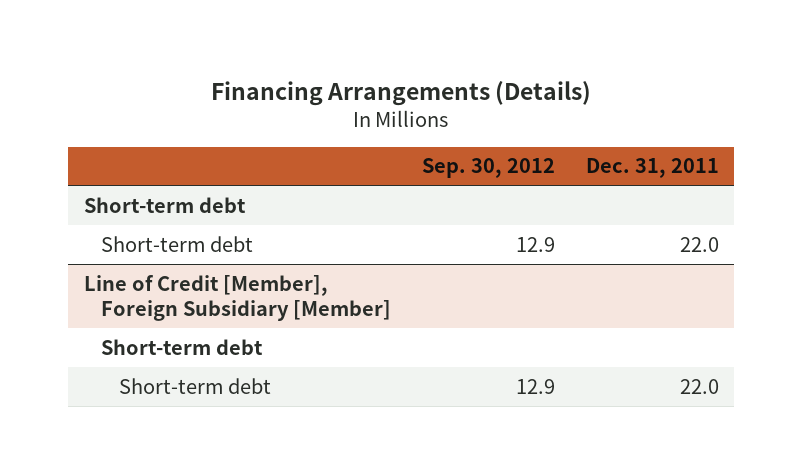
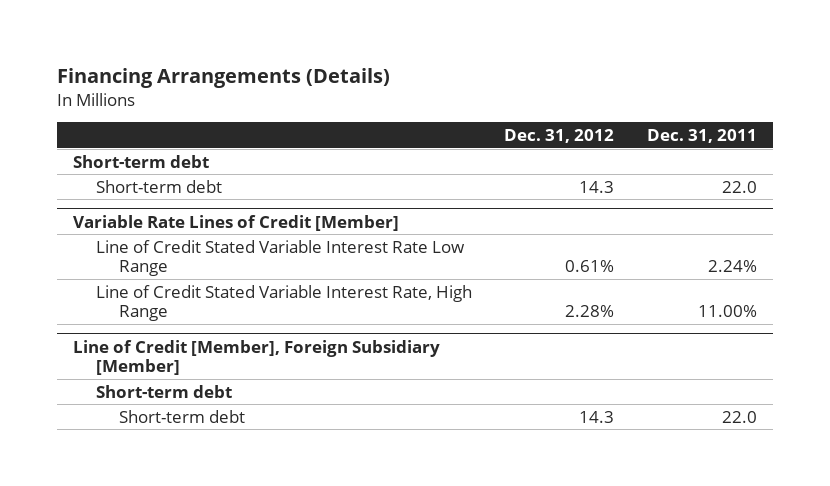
- | Sep. 30, 2012 | Dec. 31, 2011
+ | Dec. 31, 2012 | Dec. 31, 2011
+ Variable Rate Lines of Credit [Member]
+ Line of Credit Stated Variable Interest Rate Low Range | 0.61% | 2.24%
+ Line of Credit Stated Variable Interest Rate, High Range | 2.28% | 11.00%

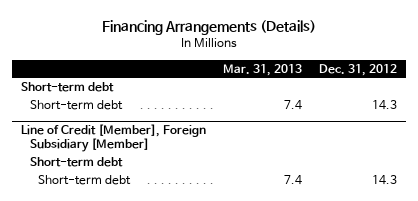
- | Dec. 31, 2012 | Dec. 31, 2011
+ | Mar. 31, 2013 | Dec. 31, 2012
- Variable Rate Lines of Credit [Member]
- Line of Credit Stated Variable Interest Rate Low Range | 0.61% | 2.24%
- Line of Credit Stated Variable Interest Rate, High Range | 2.28% | 11.00%

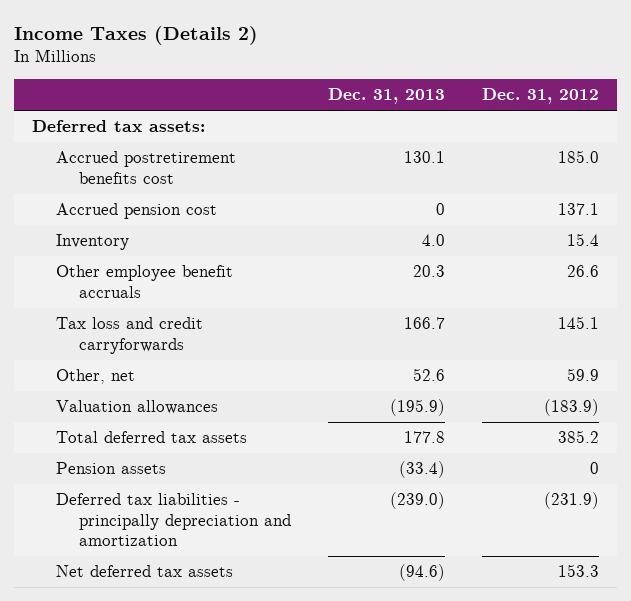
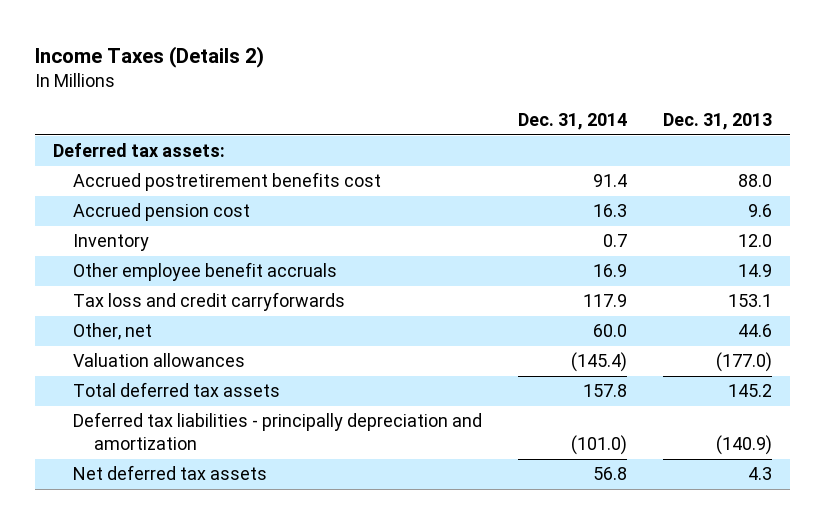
- | Dec. 31, 2013 | Dec. 31, 2012
+ | Dec. 31, 2014 | Dec. 31, 2013
- Accrued postretirement benefits cost | 130.1 | 185.0
- Accrued pension cost | 0 | 137.1
- Inventory | 4.0 | 15.4
- Other employee benefit accruals | 20.3 | 26.6
- Tax loss and credit carryforwards | 166.7 | 145.1
- Other, net | 52.6 | 59.9
- Valuation allowances | (195.9) | (183.9)
- Total deferred tax assets | 177.8 | 385.2
- Pension assets | (33.4) | 0
- Deferred tax liabilities - principally depreciation and amortization | (239.0) | (231.9)
- Net deferred tax assets | (94.6) | 153.3
+ Accrued postretirement benefits cost | 91.4 | 88.0
+ Accrued pension cost | 16.3 | 9.6
+ Inventory | 0.7 | 12.0
+ Other employee benefit accruals | 16.9 | 14.9
+ Tax loss and credit carryforwards | 117.9 | 153.1
+ Other, net | 60.0 | 44.6
+ Valuation allowances | (145.4) | (177.0)
+ Total deferred tax assets | 157.8 | 145.2
+ Deferred tax liabilities - principally depreciation and amortization | (101.0) | (140.9)
+ Net deferred tax assets | 56.8 | 4.3

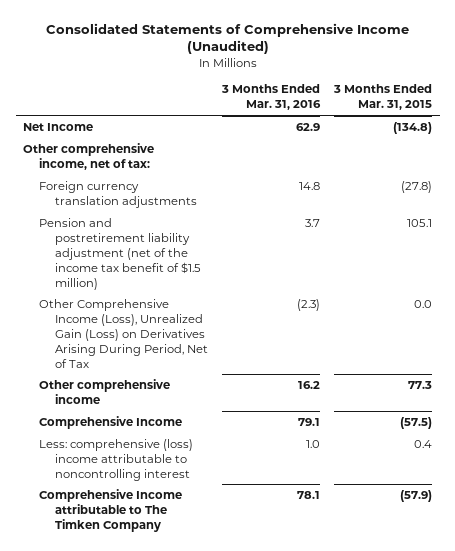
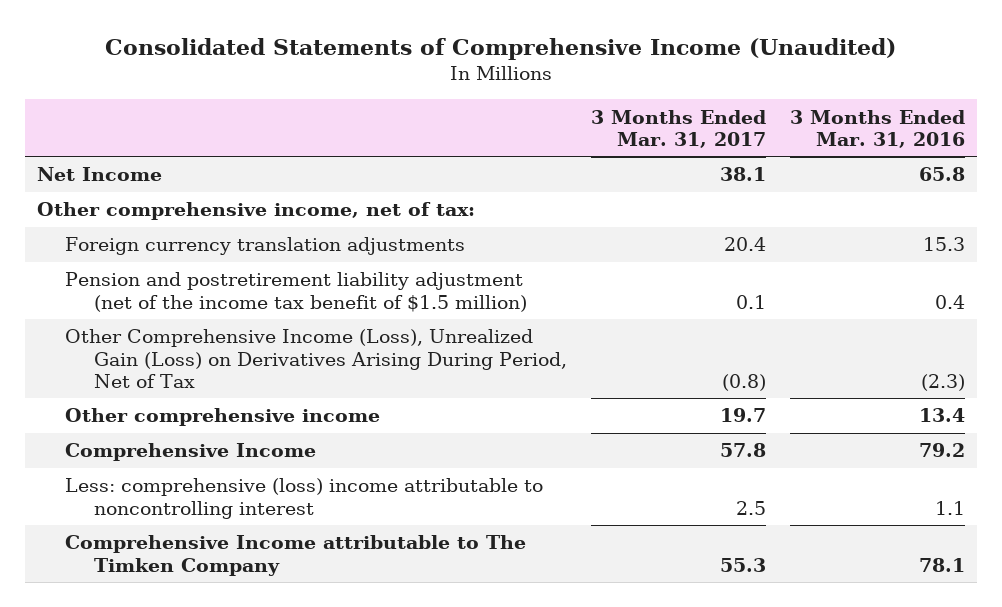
- | 3 Months Ended Mar. 31, 2016 | 3 Months Ended Mar. 31, 2015
+ | 3 Months Ended Mar. 31, 2017 | 3 Months Ended Mar. 31, 2016
- Net Income | 62.9 | (134.8)
+ Net Income | 38.1 | 65.8
- Foreign currency translation adjustments | 14.8 | (27.8)
- Pension and postretirement liability adjustment (net of the income tax benefit of $1.5 million) | 3.7 | 105.1
+ Foreign currency translation adjustments | 20.4 | 15.3
+ Pension and postretirement liability adjustment (net of the income tax benefit of $1.5 million) | 0.1 | 0.4
- Other comprehensive income | 16.2 | 77.3
- Comprehensive Income | 79.1 | (57.5)
- Less: comprehensive (loss) income attributable to noncontrolling interest | 1.0 | 0.4
+ Other comprehensive income | 19.7 | 13.4
+ Comprehensive Income | 57.8 | 79.2
+ Less: comprehensive (loss) income attributable to noncontrolling interest | 2.5 | 1.1

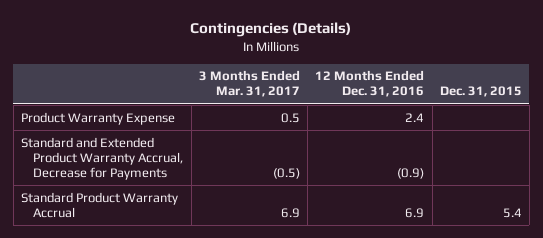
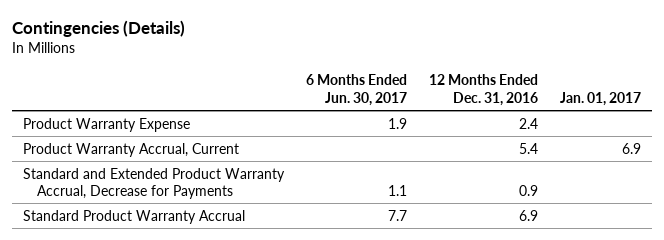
- | 3 Months Ended Mar. 31, 2017 | 12 Months Ended Dec. 31, 2016 | Dec. 31, 2015
+ | 6 Months Ended Jun. 30, 2017 | 12 Months Ended Dec. 31, 2016 | Jan. 01, 2017
- Standard and Extended Product Warranty Accrual, Decrease for Payments | (0.5) | (0.9) |
+ Product Warranty Accrual, Current | | 5.4 | 6.9
+ Standard and Extended Product Warranty Accrual, Decrease for Payments | 1.1 | 0.9 |

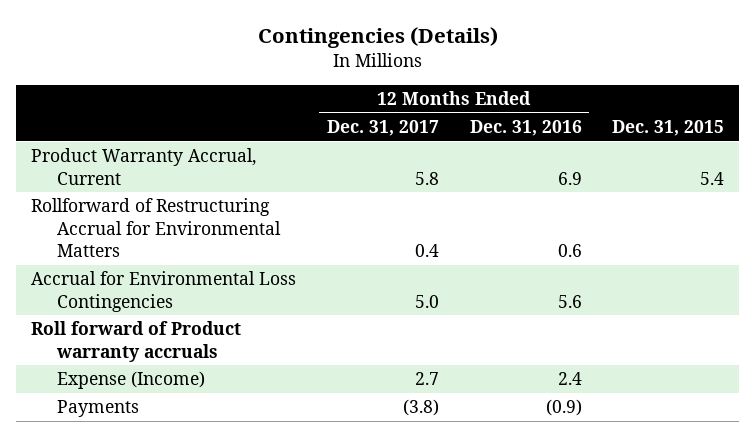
- | 6 Months Ended Jun. 30, 2017 | 12 Months Ended Dec. 31, 2016 | Jan. 01, 2017
+ | 12 Months Ended Dec. 31, 2017 | 12 Months Ended Dec. 31, 2016 | Dec. 31, 2015
- Product Warranty Expense | 1.9 | 2.4 |
- Product Warranty Accrual, Current | | 5.4 | 6.9
- Standard and Extended Product Warranty Accrual, Decrease for Payments | 1.1 | 0.9 |
- Standard Product Warranty Accrual | 7.7 | 6.9 |
+ Product Warranty Accrual, Current | 5.8 | 6.9 | 5.4
+ Rollforward of Restructuring Accrual for Environmental Matters | 0.4 | 0.6 |
+ Accrual for Environmental Loss Contingencies | 5.0 | 5.6 |
+ Roll forward of Product warranty accruals
+ Expense (Income) | 2.7 | 2.4 |
+ Payments | (3.8) | (0.9) |

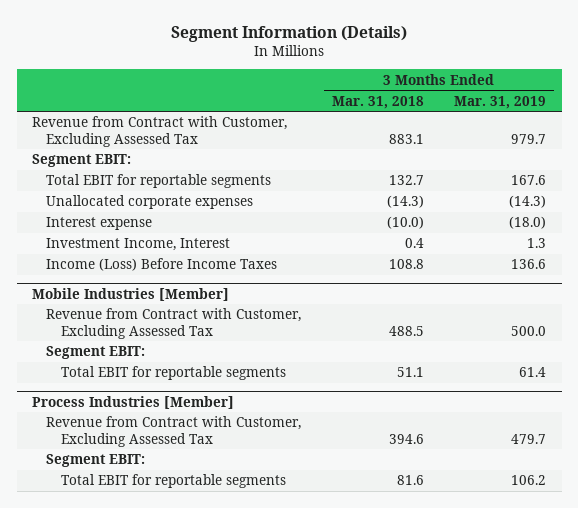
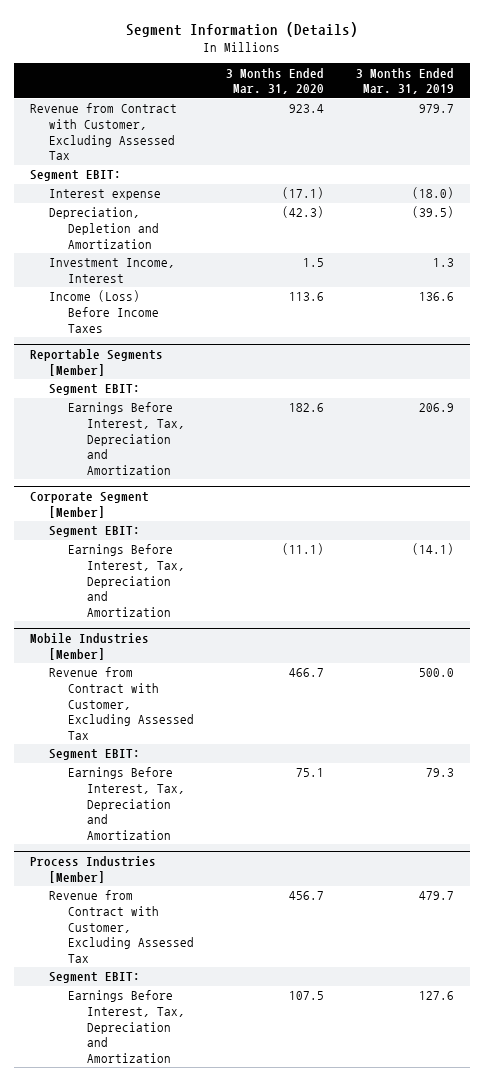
- | 3 Months Ended Mar. 31, 2018 | 3 Months Ended Mar. 31, 2019
+ | 3 Months Ended Mar. 31, 2020 | 3 Months Ended Mar. 31, 2019
- Total EBIT for reportable segments | 132.7 | 167.6
- Unallocated corporate expenses | (14.3) | (14.3)
+ Depreciation, Depletion and Amortization | (42.3) | (39.5)
+ Reportable Segments [Member]
+ Segment EBIT:
+ Earnings Before Interest, Tax, Depreciation and Amortization | 182.6 | 206.9
+ Corporate Segment [Member]
+ Segment EBIT:
+ Earnings Before Interest, Tax, Depreciation and Amortization | (11.1) | (14.1)
@ Mobile Industries [Member]
- Total EBIT for reportable segments | 51.1 | 61.4
+ Earnings Before Interest, Tax, Depreciation and Amortization | 75.1 | 79.3
@ Process Industries [Member]
- Total EBIT for reportable segments | 81.6 | 106.2
+ Earnings Before Interest, Tax, Depreciation and Amortization | 107.5 | 127.6

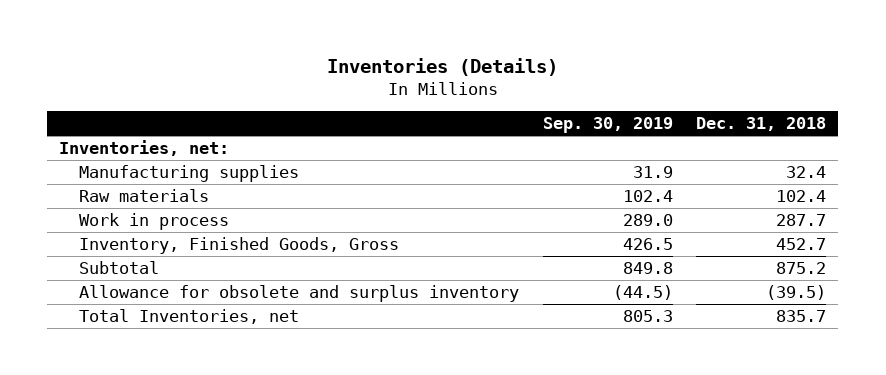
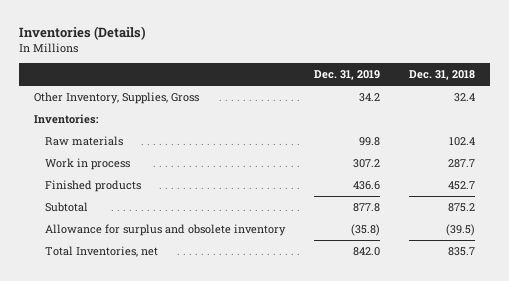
- | Sep. 30, 2019 | Dec. 31, 2018
+ | Dec. 31, 2019 | Dec. 31, 2018
- Inventories, net:
- Manufacturing supplies | 31.9 | 32.4
+ Other Inventory, Supplies, Gross | 34.2 | 32.4
+ Inventories:
- Inventory, Finished Goods, Gross | 426.5 | 452.7
+ Finished products | 436.6 | 452.7
- Allowance for obsolete and surplus inventory | (44.5) | (39.5)
+ Allowance for surplus and obsolete inventory | (35.8) | (39.5)

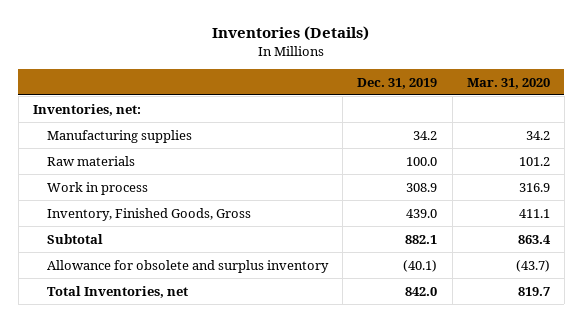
- | Dec. 31, 2019 | Dec. 31, 2018
+ | Dec. 31, 2019 | Mar. 31, 2020
- Other Inventory, Supplies, Gross | 34.2 | 32.4
- Inventories:
- Raw materials | 99.8 | 102.4
- Work in process | 307.2 | 287.7
- Finished products | 436.6 | 452.7
- Subtotal | 877.8 | 875.2
- Allowance for surplus and obsolete inventory | (35.8) | (39.5)
+ Inventories, net:
+ Manufacturing supplies | 34.2 | 34.2
+ Raw materials | 100.0 | 101.2
+ Work in process | 308.9 | 316.9
+ Inventory, Finished Goods, Gross | 439.0 | 411.1
+ Subtotal | 882.1 | 863.4
+ Allowance for obsolete and surplus inventory | (40.1) | (43.7)

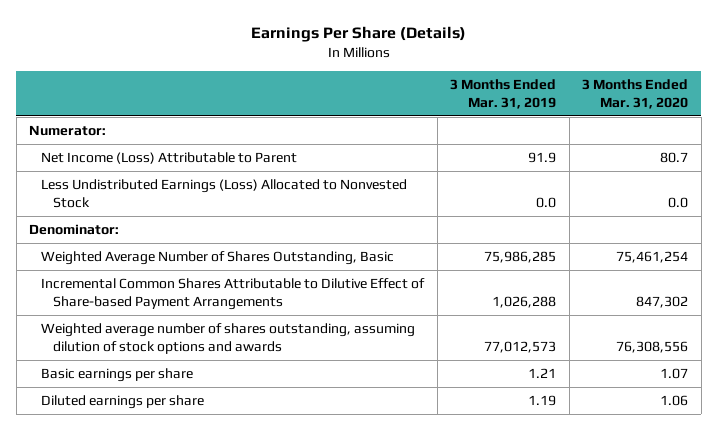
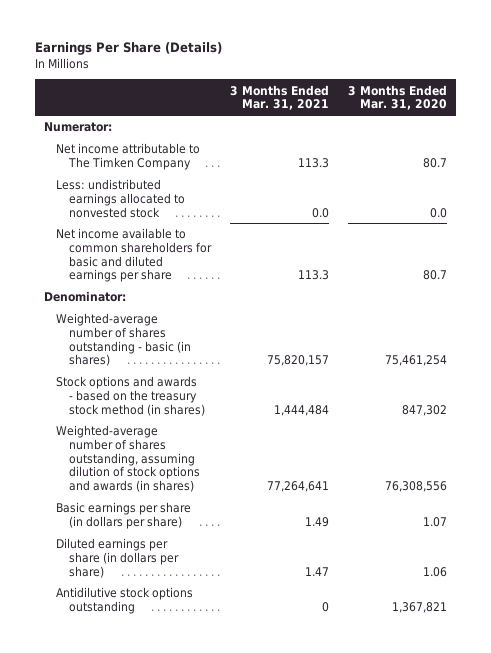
- | 3 Months Ended Mar. 31, 2019 | 3 Months Ended Mar. 31, 2020
+ | 3 Months Ended Mar. 31, 2021 | 3 Months Ended Mar. 31, 2020
- Net Income (Loss) Attributable to Parent | 91.9 | 80.7
- Less Undistributed Earnings (Loss) Allocated to Nonvested Stock | 0.0 | 0.0
+ Net income attributable to The Timken Company | 113.3 | 80.7
+ Less: undistributed earnings allocated to nonvested stock | 0.0 | 0.0
+ Net income available to common shareholders for basic and diluted earnings per share | 113.3 | 80.7
- Weighted Average Number of Shares Outstanding, Basic | 75,986,285 | 75,461,254
- Incremental Common Shares Attributable to Dilutive Effect of Share-based Payment Arrangements | 1,026,288 | 847,302
- Weighted average number of shares outstanding, assuming dilution of stock options and awards | 77,012,573 | 76,308,556
- Basic earnings per share | 1.21 | 1.07
- Diluted earnings per share | 1.19 | 1.06
+ Weighted-average number of shares outstanding - basic (in shares) | 75,820,157 | 75,461,254
+ Stock options and awards - based on the treasury stock method (in shares) | 1,444,484 | 847,302
+ Weighted-average number of shares outstanding, assuming dilution of stock options and awards (in shares) | 77,264,641 | 76,308,556
+ Basic earnings per share (in dollars per share) | 1.49 | 1.07
+ Diluted earnings per share (in dollars per share) | 1.47 | 1.06
+ Antidilutive stock options outstanding | 0 | 1,367,821

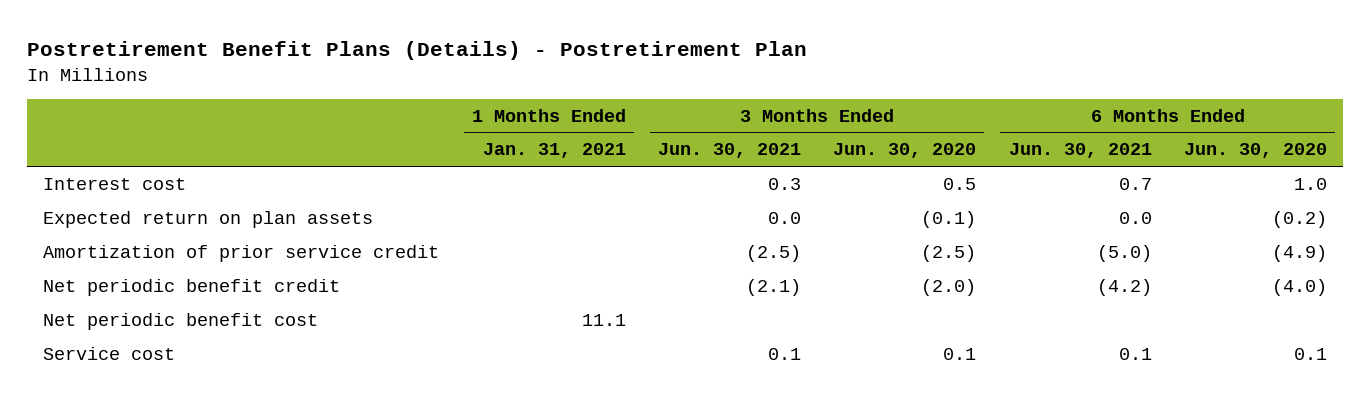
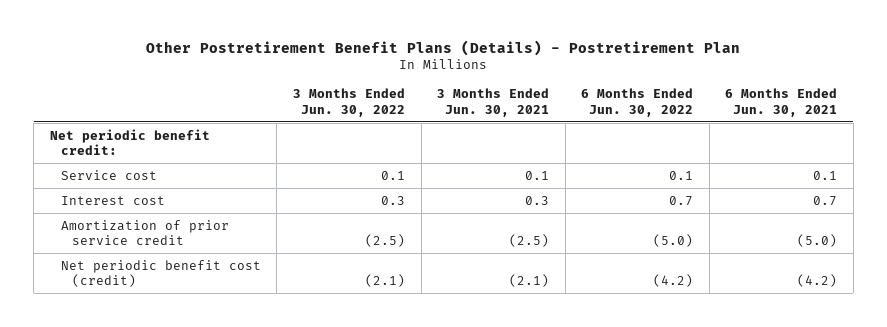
- Postretirement Benefit Plans (Details) - Postretirement Plan
+ Other Postretirement Benefit Plans (Details) - Postretirement Plan
- | 1 Months Ended Jan. 31, 2021 | 3 Months Ended Jun. 30, 2021 | 3 Months Ended Jun. 30, 2020 | 6 Months Ended Jun. 30, 2021 | 6 Months Ended Jun. 30, 2020
+ | 3 Months Ended Jun. 30, 2022 | 3 Months Ended Jun. 30, 2021 | 6 Months Ended Jun. 30, 2022 | 6 Months Ended Jun. 30, 2021
+ Net periodic benefit credit:
moved up: Service cost | 0.1 | 0.1 | 0.1 | 0.1
- Expected return on plan assets | | 0.0 | (0.1) | 0.0 | (0.2)
- Net periodic benefit credit | | (2.1) | (2.0) | (4.2) | (4.0)
- Net periodic benefit cost | 11.1 | | | |
+ Net periodic benefit cost (credit) | (2.1) | (2.1) | (4.2) | (4.2)

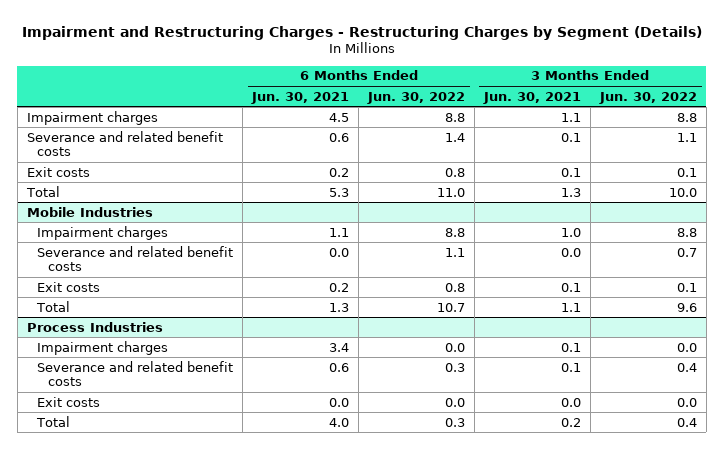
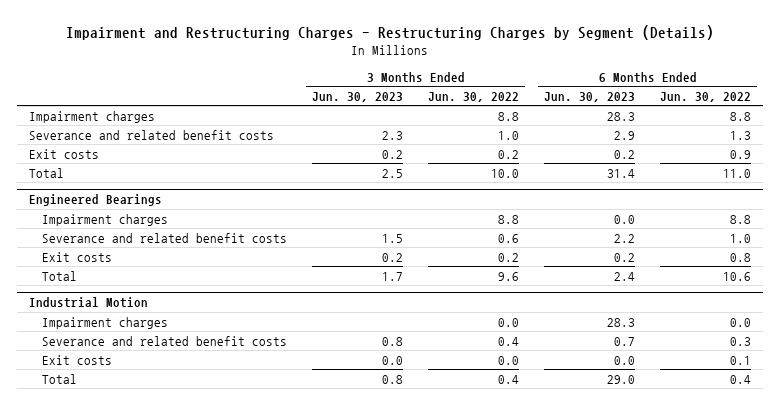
- | 6 Months Ended Jun. 30, 2021 | 6 Months Ended Jun. 30, 2022 | 3 Months Ended Jun. 30, 2021 | 3 Months Ended Jun. 30, 2022
+ | 3 Months Ended Jun. 30, 2023 | 3 Months Ended Jun. 30, 2022 | 6 Months Ended Jun. 30, 2023 | 6 Months Ended Jun. 30, 2022
- Severance and related benefit costs | 0.6 | 1.4 | 0.1 | 1.1
- Exit costs | 0.2 | 0.8 | 0.1 | 0.1
+ Severance and related benefit costs | 2.3 | 1.0 | 2.9 | 1.3
+ Exit costs | 0.2 | 0.2 | 0.2 | 0.9
- Mobile Industries
+ Engineered Bearings
- Severance and related benefit costs | 0.0 | 1.1 | 0.0 | 0.7
- Exit costs | 0.2 | 0.8 | 0.1 | 0.1
- Total | 1.3 | 10.7 | 1.1 | 9.6
- Process Industries
+ Severance and related benefit costs | 1.5 | 0.6 | 2.2 | 1.0
+ Exit costs | 0.2 | 0.2 | 0.2 | 0.8
+ Total | 1.7 | 9.6 | 2.4 | 10.6
+ Industrial Motion
- Exit costs | 0.0 | 0.0 | 0.0 | 0.0
- Total | 4.0 | 0.3 | 0.2 | 0.4
+ Exit costs | 0.0 | 0.0 | 0.0 | 0.1
+ Total | 0.8 | 0.4 | 29.0 | 0.4

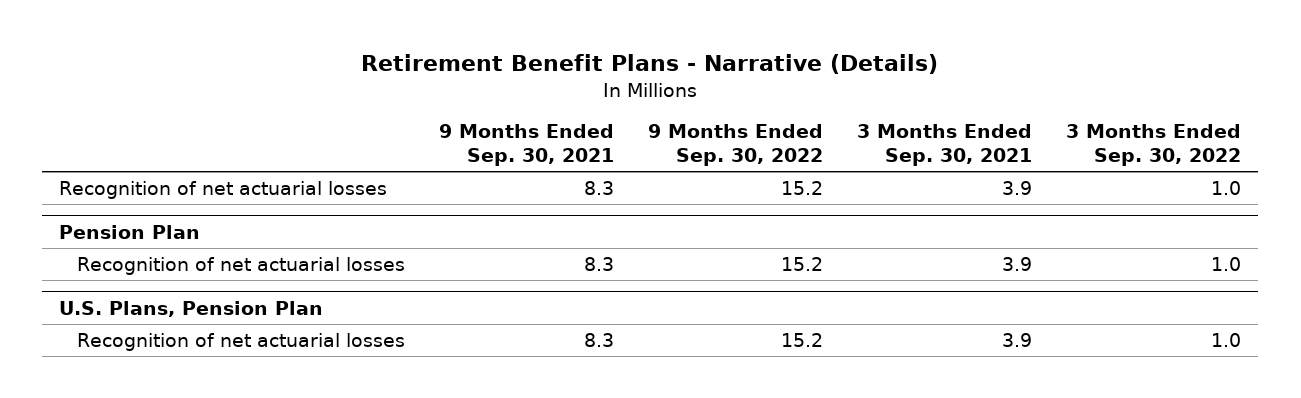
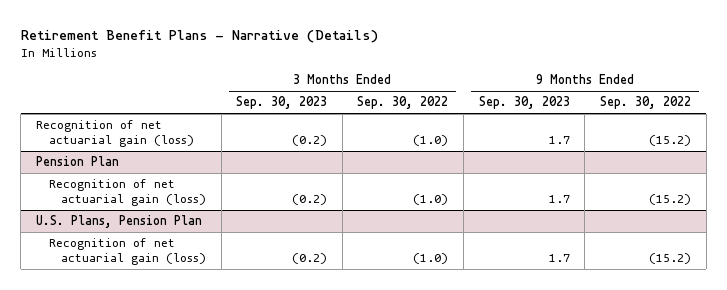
- | 9 Months Ended Sep. 30, 2021 | 9 Months Ended Sep. 30, 2022 | 3 Months Ended Sep. 30, 2021 | 3 Months Ended Sep. 30, 2022
+ | 3 Months Ended Sep. 30, 2023 | 3 Months Ended Sep. 30, 2022 | 9 Months Ended Sep. 30, 2023 | 9 Months Ended Sep. 30, 2022
- Recognition of net actuarial losses | 8.3 | 15.2 | 3.9 | 1.0
+ Recognition of net actuarial gain (loss) | (0.2) | (1.0) | 1.7 | (15.2)
@ Pension Plan
- Recognition of net actuarial losses | 8.3 | 15.2 | 3.9 | 1.0
+ Recognition of net actuarial gain (loss) | (0.2) | (1.0) | 1.7 | (15.2)
@ U.S. Plans, Pension Plan
- Recognition of net actuarial losses | 8.3 | 15.2 | 3.9 | 1.0
+ Recognition of net actuarial gain (loss) | (0.2) | (1.0) | 1.7 | (15.2)

